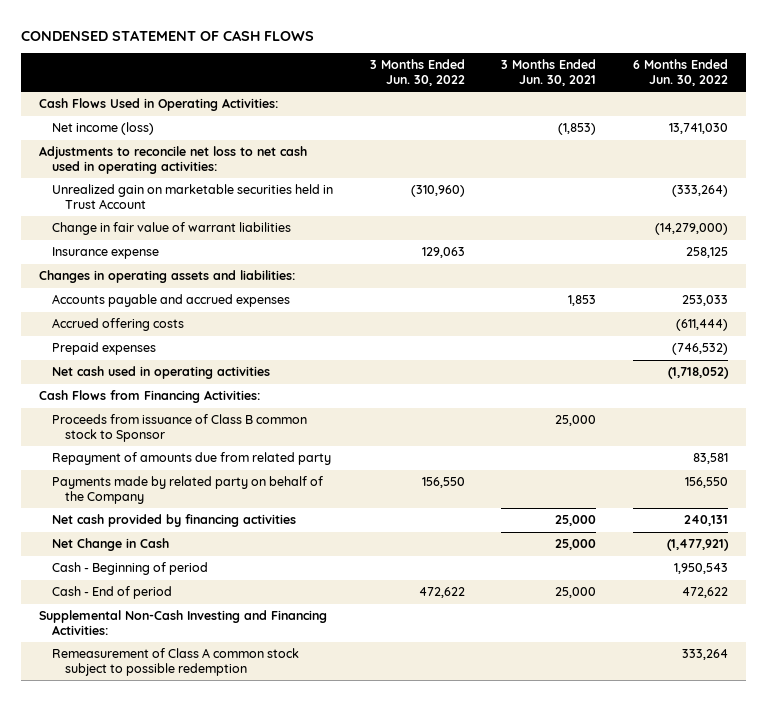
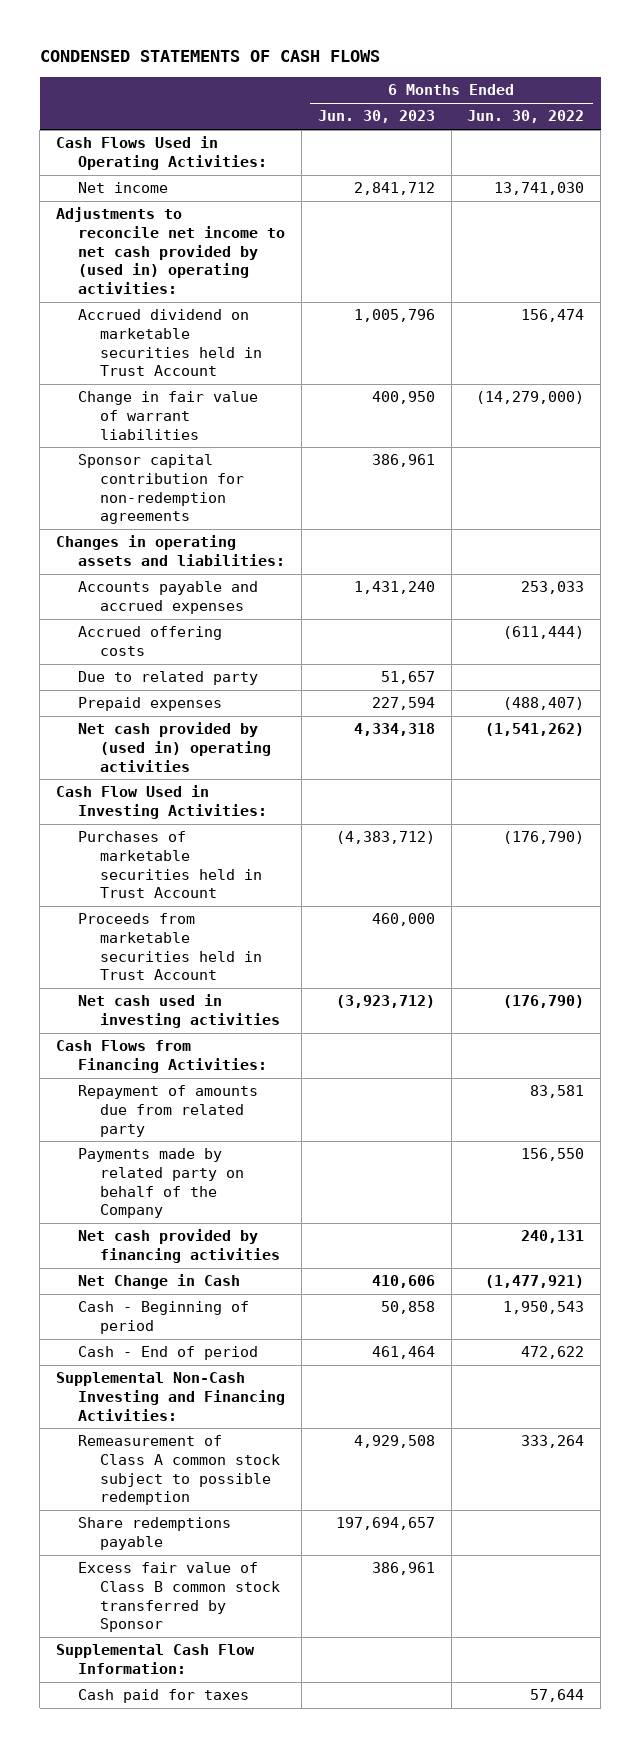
- CONDENSED STATEMENT OF CASH FLOWS
+ CONDENSED STATEMENTS OF CASH FLOWS
- | 3 Months Ended Jun. 30, 2022 | 3 Months Ended Jun. 30, 2021 | 6 Months Ended Jun. 30, 2022
+ | 6 Months Ended Jun. 30, 2023 | 6 Months Ended Jun. 30, 2022
- Net income (loss) | | (1,853) | 13,741,030
- Adjustments to reconcile net loss to net cash used in operating activities:
- Unrealized gain on marketable securities held in Trust Account | (310,960) | | (333,264)
+ Net income | 2,841,712 | 13,741,030
+ Adjustments to reconcile net income to net cash provided by (used in) operating activities:
+ Accrued dividend on marketable securities held in Trust Account | 1,005,796 | 156,474
- Insurance expense | 129,063 | | 258,125
+ Sponsor capital contribution for non-redemption agreements | 386,961 |
- Prepaid expenses | | | (746,532)
- Net cash used in operating activities | | | (1,718,052)
+ Due to related party | 51,657 |
+ Prepaid expenses | 227,594 | (488,407)
+ Net cash provided by (used in) operating activities | 4,334,318 | (1,541,262)
+ Cash Flow Used in Investing Activities:
+ Purchases of marketable securities held in Trust Account | (4,383,712) | (176,790)
+ Proceeds from marketable securities held in Trust Account | 460,000 |
+ Net cash used in investing activities | (3,923,712) | (176,790)
- Proceeds from issuance of Class B common stock to Sponsor | | 25,000 |
+ Share redemptions payable | 197,694,657 |
+ Excess fair value of Class B common stock transferred by Sponsor | 386,961 |
+ Supplemental Cash Flow Information:
+ Cash paid for taxes | | 57,644

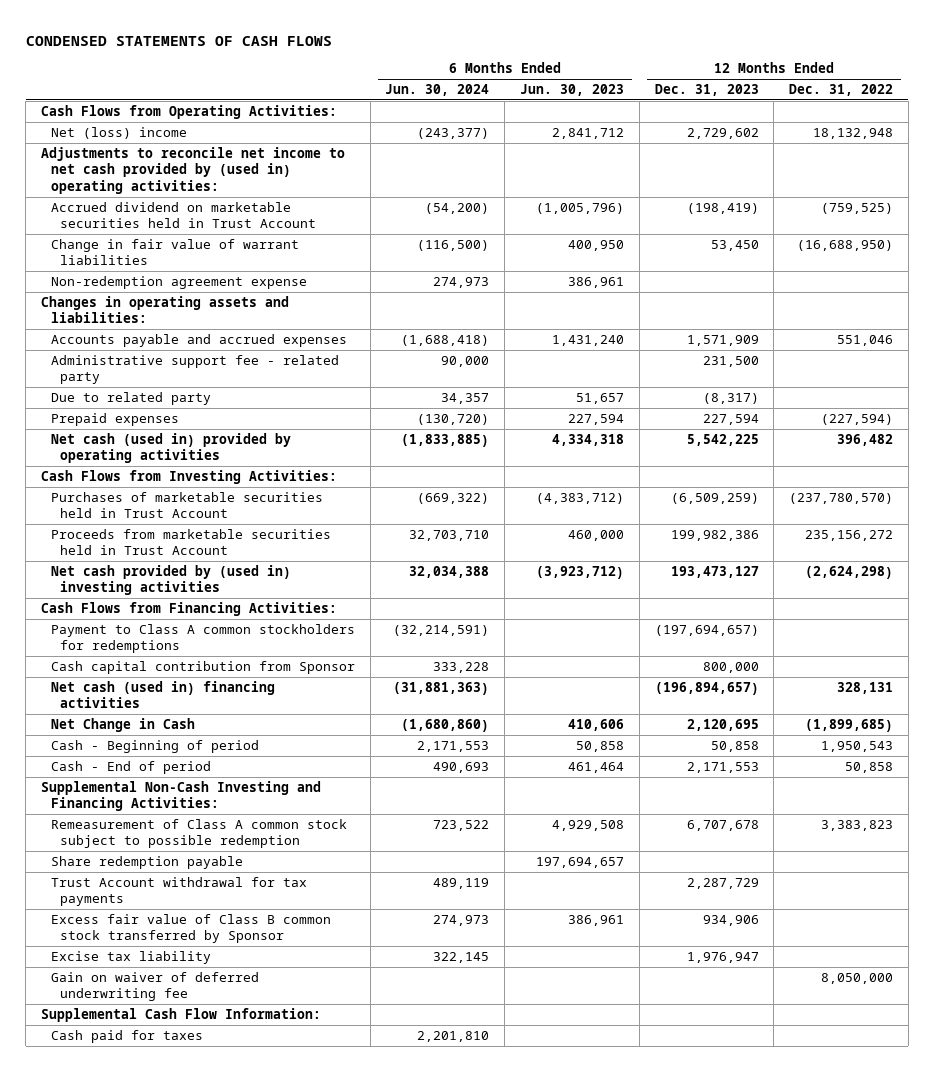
- | 6 Months Ended Jun. 30, 2023 | 6 Months Ended Jun. 30, 2022
+ | 6 Months Ended Jun. 30, 2024 | 6 Months Ended Jun. 30, 2023 | 12 Months Ended Dec. 31, 2023 | 12 Months Ended Dec. 31, 2022
- Cash Flows Used in Operating Activities:
- Net income | 2,841,712 | 13,741,030
+ Cash Flows from Operating Activities:
+ Net (loss) income | (243,377) | 2,841,712 | 2,729,602 | 18,132,948
- Accrued dividend on marketable securities held in Trust Account | 1,005,796 | 156,474
+ Accrued dividend on marketable securities held in Trust Account | (54,200) | (1,005,796) | (198,419) | (759,525)
- Sponsor capital contribution for non-redemption agreements | 386,961 |
+ Non-redemption agreement expense | 274,973 | 386,961 | |
- Accrued offering costs | | (611,444)
+ Administrative support fee - related party | 90,000 | | 231,500 |
- Net cash provided by (used in) operating activities | 4,334,318 | (1,541,262)
- Cash Flow Used in Investing Activities:
+ Net cash (used in) provided by operating activities | (1,833,885) | 4,334,318 | 5,542,225 | 396,482
+ Cash Flows from Investing Activities:
- Net cash used in investing activities | (3,923,712) | (176,790)
+ Net cash provided by (used in) investing activities | 32,034,388 | (3,923,712) | 193,473,127 | (2,624,298)
- Repayment of amounts due from related party | | 83,581
- Payments made by related party on behalf of the Company | | 156,550
- Net cash provided by financing activities | | 240,131
+ Payment to Class A common stockholders for redemptions | (32,214,591) | | (197,694,657) |
+ Cash capital contribution from Sponsor | 333,228 | | 800,000 |
+ Net cash (used in) financing activities | (31,881,363) | | (196,894,657) | 328,131
- Share redemptions payable | 197,694,657 |
+ Share redemption payable | | 197,694,657 | |
+ Trust Account withdrawal for tax payments | 489,119 | | 2,287,729 |
+ Excise tax liability | 322,145 | | 1,976,947 |
+ Gain on waiver of deferred underwriting fee | | | | 8,050,000

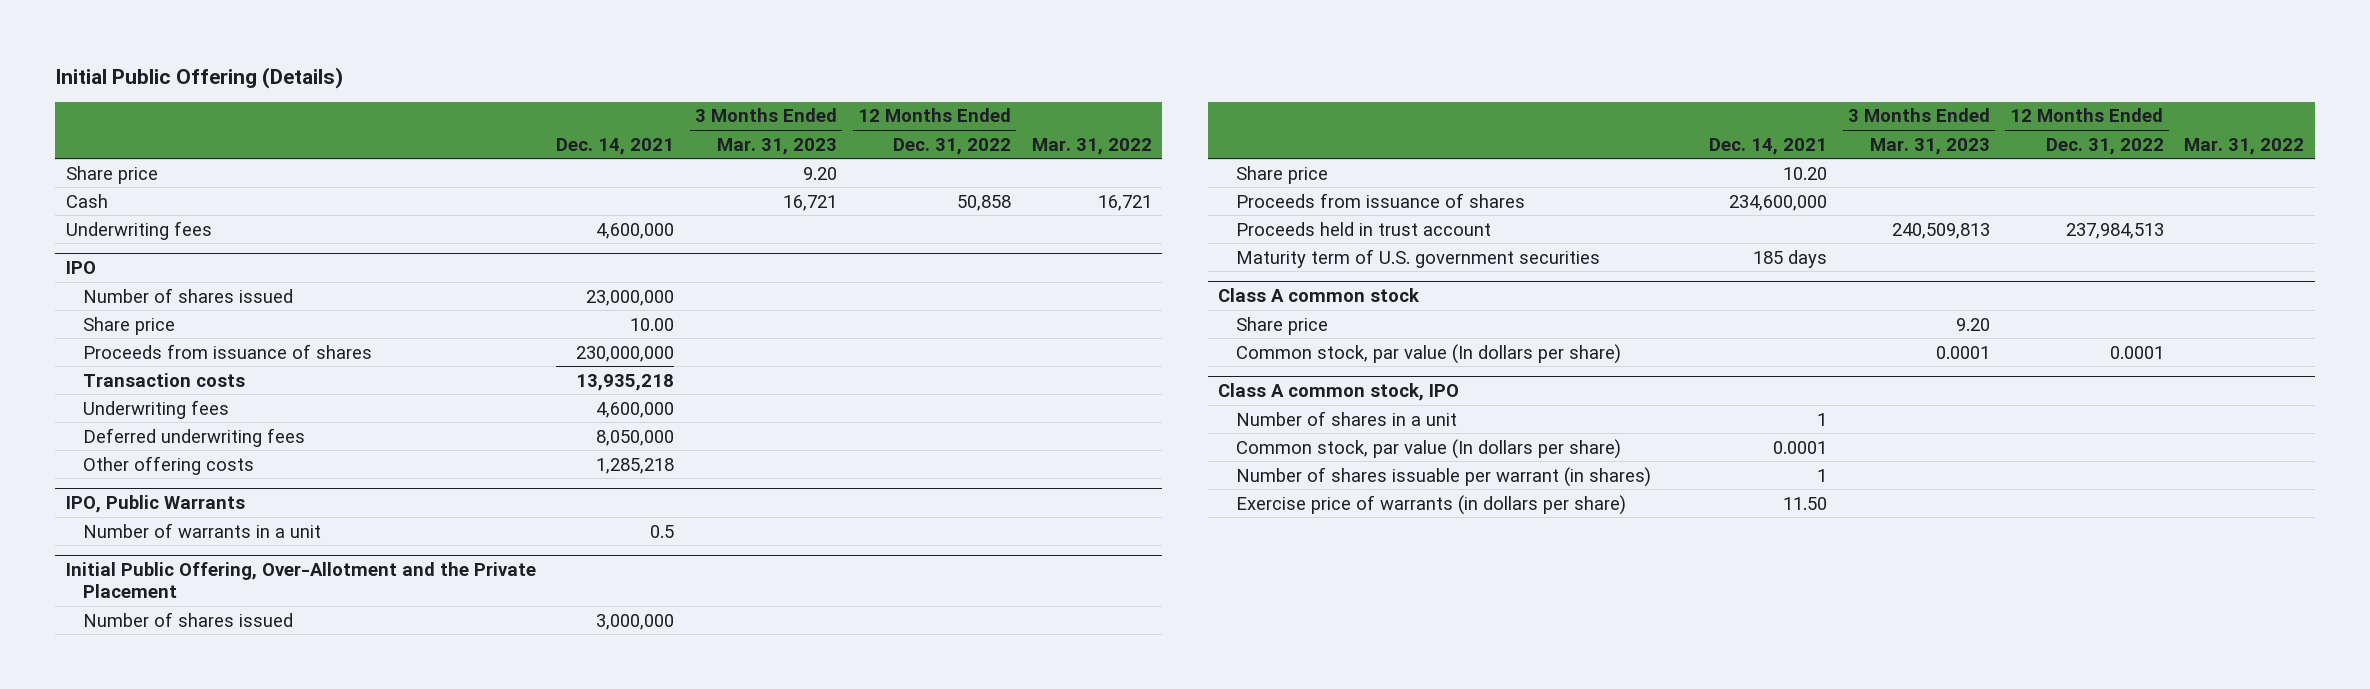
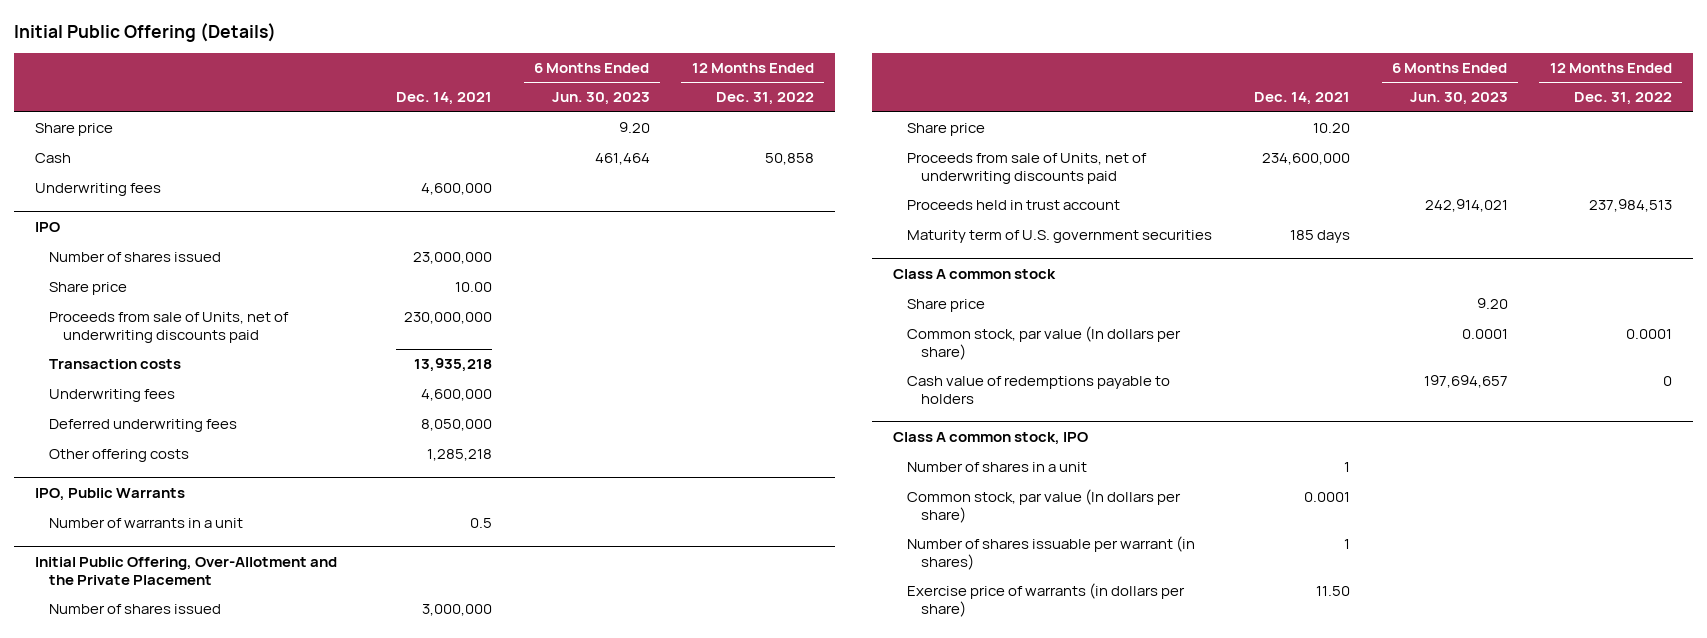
- | Dec. 14, 2021 | 3 Months Ended Mar. 31, 2023 | 12 Months Ended Dec. 31, 2022 | Mar. 31, 2022
+ | Dec. 14, 2021 | 6 Months Ended Jun. 30, 2023 | 12 Months Ended Dec. 31, 2022
@ IPO
- Proceeds from issuance of shares | 230,000,000 | | |
+ Proceeds from sale of Units, net of underwriting discounts paid | 230,000,000 | |
@ Initial Public Offering, Over-Allotment and the Private Placement
- Proceeds from issuance of shares | 234,600,000 | | |
+ Proceeds from sale of Units, net of underwriting discounts paid | 234,600,000 | |
@ Class A common stock
+ Cash value of redemptions payable to holders | | 197,694,657 | 0

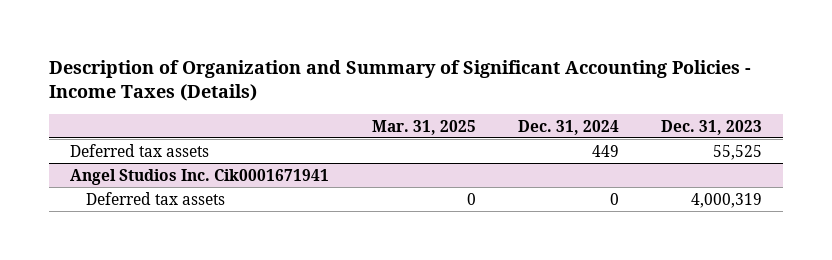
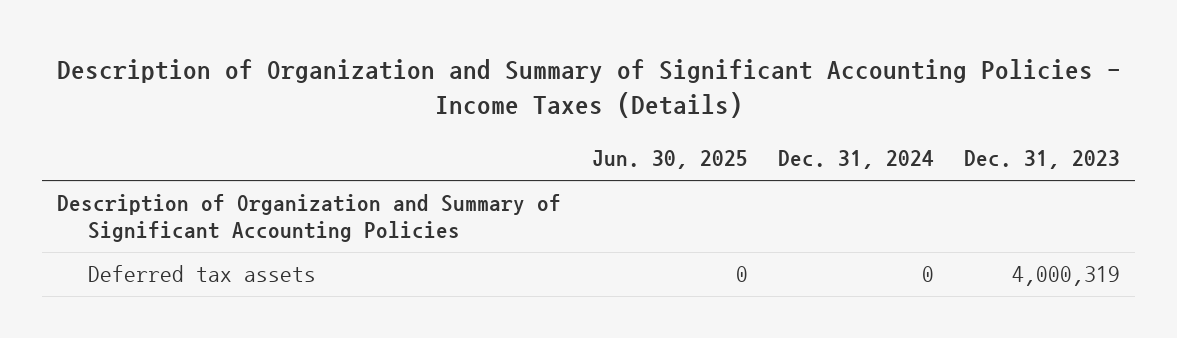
- | Mar. 31, 2025 | Dec. 31, 2024 | Dec. 31, 2023
+ | Jun. 30, 2025 | Dec. 31, 2024 | Dec. 31, 2023
- Deferred tax assets | | 449 | 55,525
- Angel Studios Inc. Cik0001671941
+ Description of Organization and Summary of Significant Accounting Policies

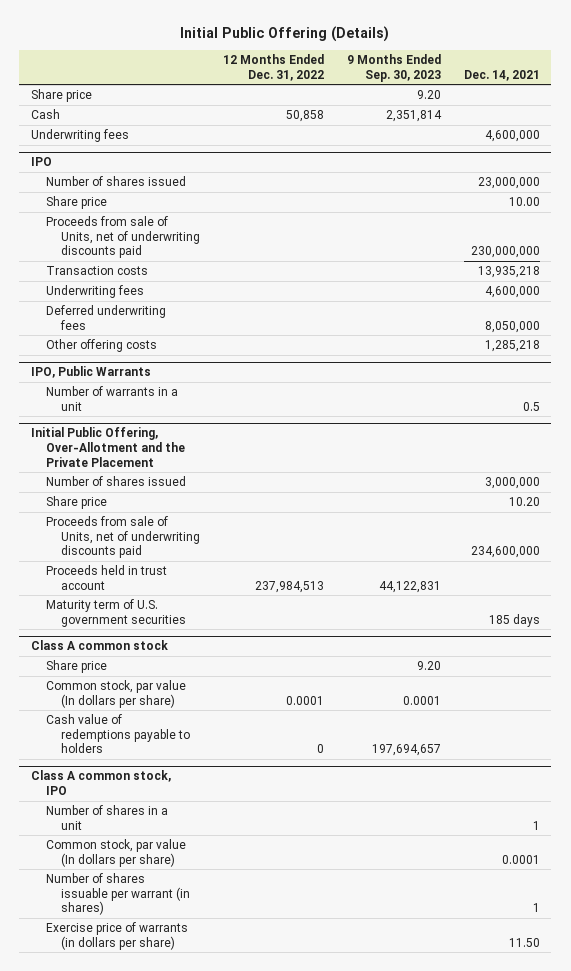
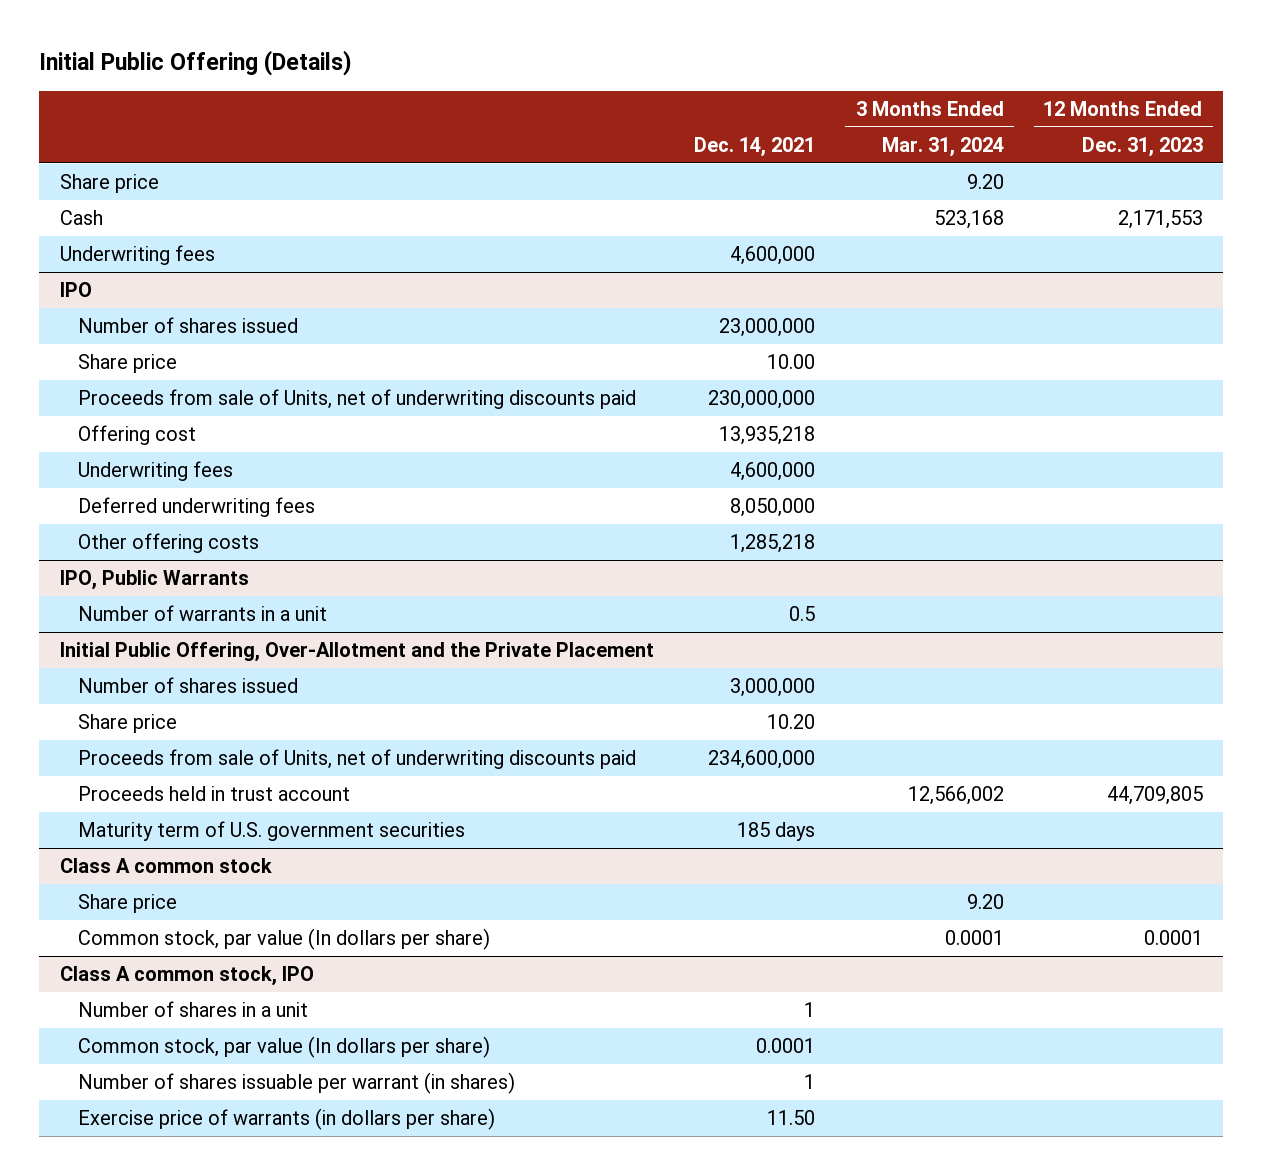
- | 12 Months Ended Dec. 31, 2022 | 9 Months Ended Sep. 30, 2023 | Dec. 14, 2021
+ | Dec. 14, 2021 | 3 Months Ended Mar. 31, 2024 | 12 Months Ended Dec. 31, 2023
@ IPO
- Transaction costs | | | 13,935,218
+ Offering cost | 13,935,218 | |
@ Class A common stock
- Cash value of redemptions payable to holders | 0 | 197,694,657 |

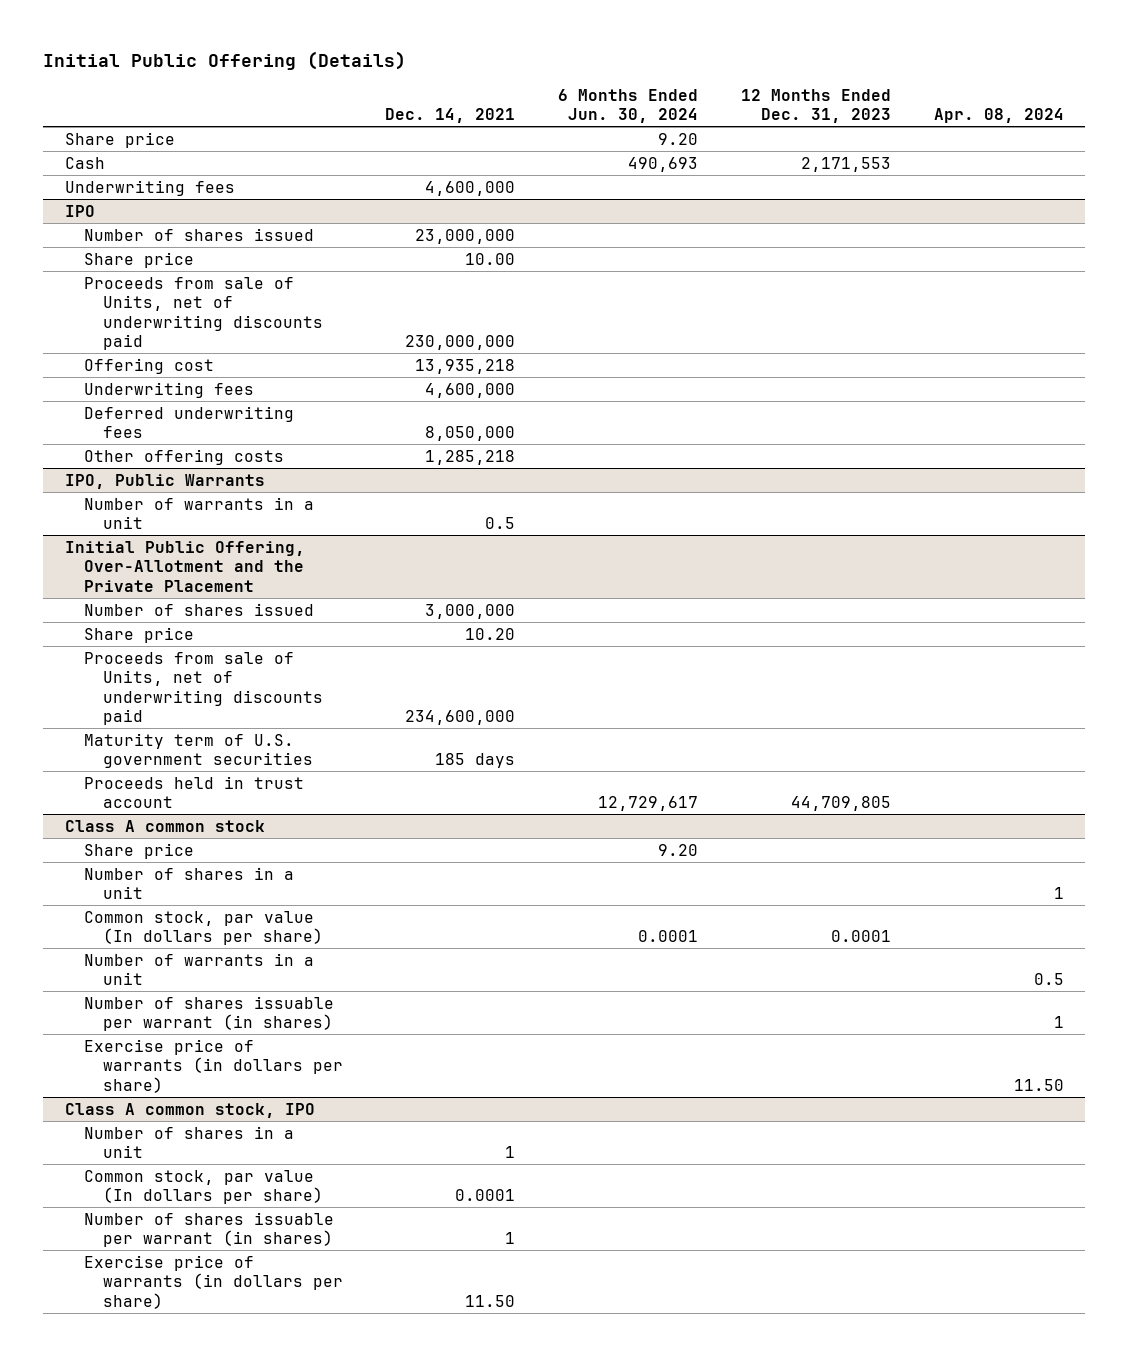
- | Dec. 14, 2021 | 3 Months Ended Mar. 31, 2024 | 12 Months Ended Dec. 31, 2023
+ | Dec. 14, 2021 | 6 Months Ended Jun. 30, 2024 | 12 Months Ended Dec. 31, 2023 | Apr. 08, 2024
@ Initial Public Offering, Over-Allotment and the Private Placement
moved down: Proceeds held in trust account | | 12,729,617 | 44,709,805 |
@ Class A common stock
+ Number of shares in a unit | | | | 1
+ Number of warrants in a unit | | | | 0.5
+ Number of shares issuable per warrant (in shares) | | | | 1
+ Exercise price of warrants (in dollars per share) | | | | 11.50

